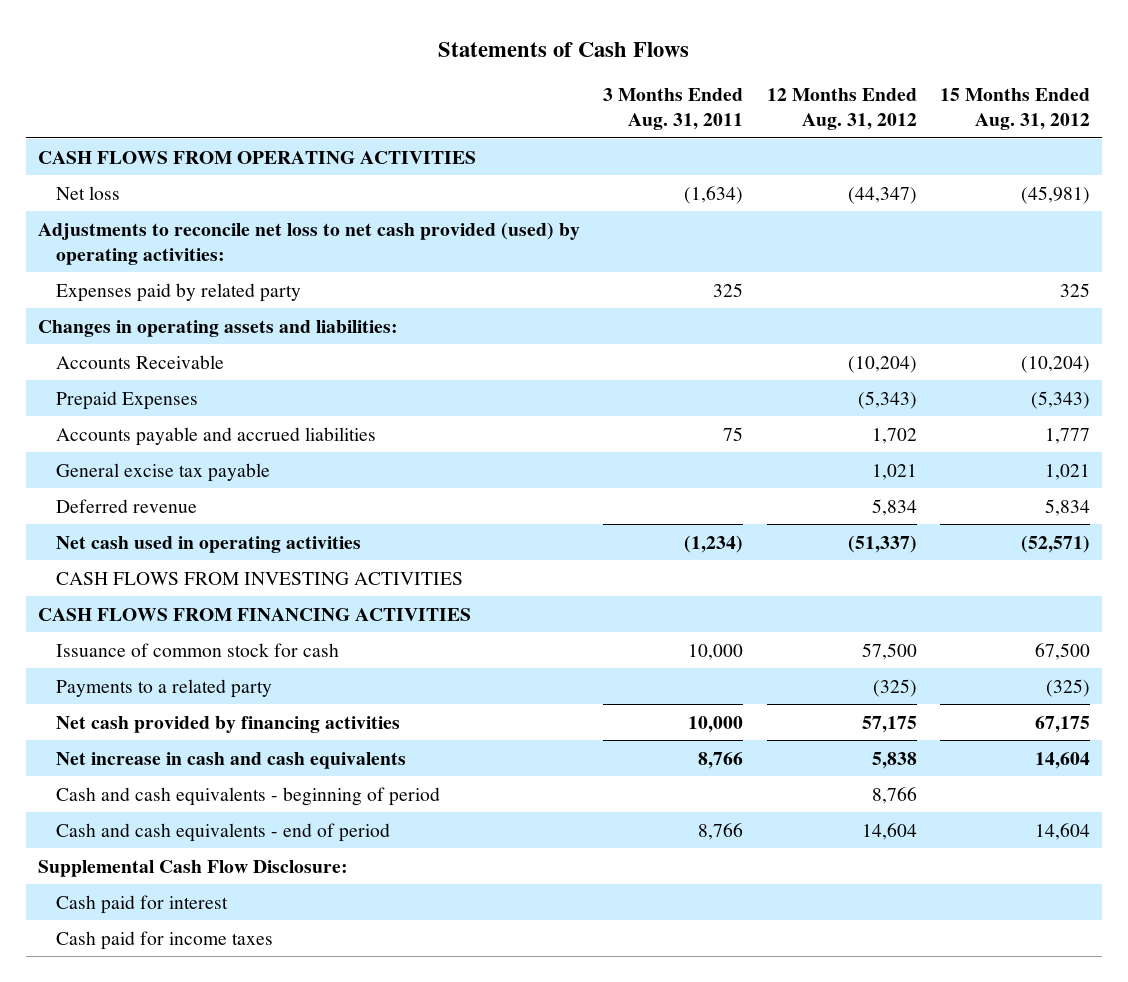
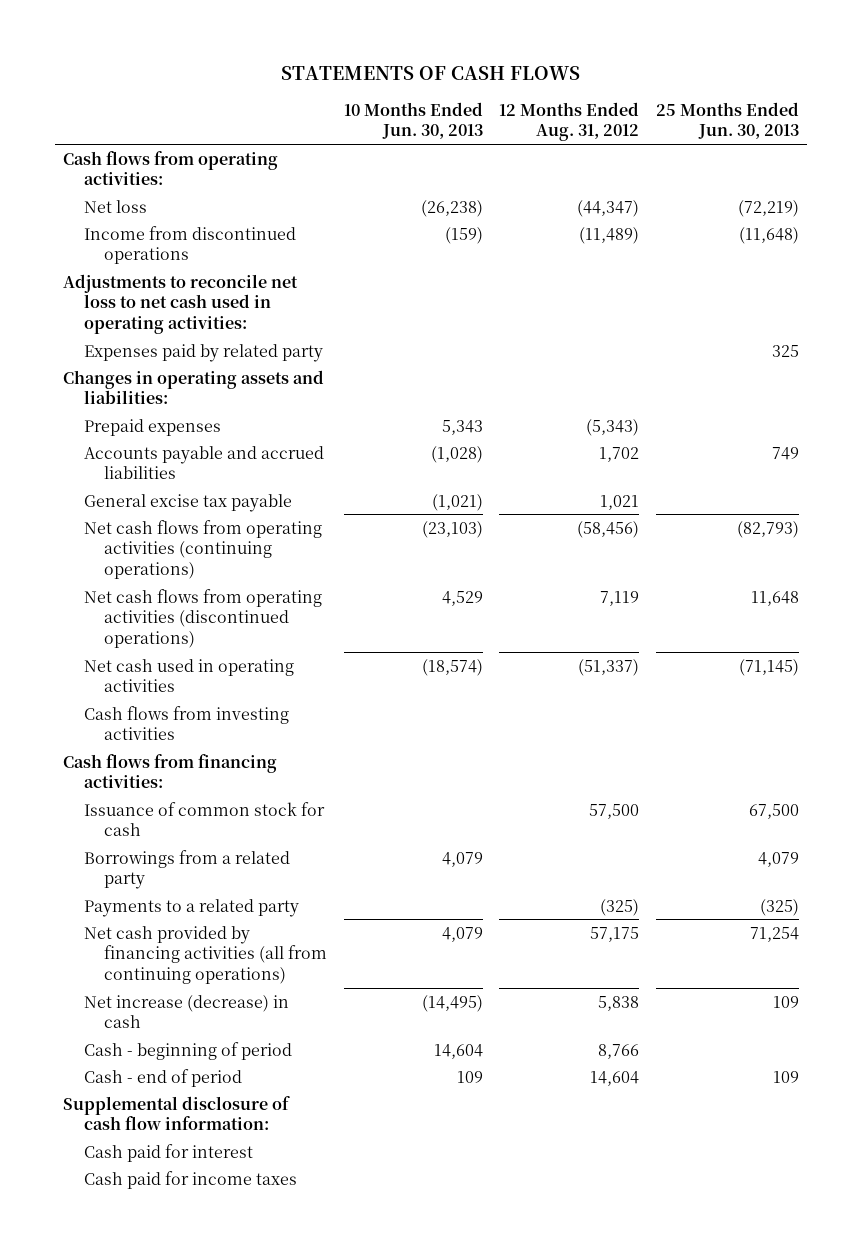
- Statements of Cash Flows
+ STATEMENTS OF CASH FLOWS
- | 3 Months Ended Aug. 31, 2011 | 12 Months Ended Aug. 31, 2012 | 15 Months Ended Aug. 31, 2012
+ | 10 Months Ended Jun. 30, 2013 | 12 Months Ended Aug. 31, 2012 | 25 Months Ended Jun. 30, 2013
- CASH FLOWS FROM OPERATING ACTIVITIES
+ Cash flows from operating activities:
- Adjustments to reconcile net loss to net cash provided (used) by operating activities:
+ Income from discontinued operations | (159) | (11,489) | (11,648)
+ Adjustments to reconcile net loss to net cash used in operating activities:
- Accounts Receivable | | (10,204) | (10,204)
- Prepaid Expenses | | (5,343) | (5,343)
+ Prepaid expenses | 5,343 | (5,343) |
- Deferred revenue | | 5,834 | 5,834
+ Net cash flows from operating activities (continuing operations) | (23,103) | (58,456) | (82,793)
+ Net cash flows from operating activities (discontinued operations) | 4,529 | 7,119 | 11,648
- CASH FLOWS FROM INVESTING ACTIVITIES
- CASH FLOWS FROM FINANCING ACTIVITIES
+ Cash flows from investing activities
+ Cash flows from financing activities:
+ Borrowings from a related party | 4,079 | | 4,079
- Net cash provided by financing activities | 10,000 | 57,175 | 67,175
- Net increase in cash and cash equivalents | 8,766 | 5,838 | 14,604
- Cash and cash equivalents - beginning of period | | 8,766 |
- Cash and cash equivalents - end of period | 8,766 | 14,604 | 14,604
- Supplemental Cash Flow Disclosure:
+ Net cash provided by financing activities (all from continuing operations) | 4,079 | 57,175 | 71,254
+ Net increase (decrease) in cash | (14,495) | 5,838 | 109
+ Cash - beginning of period | 14,604 | 8,766 |
+ Cash - end of period | 109 | 14,604 | 109
+ Supplemental disclosure of cash flow information:

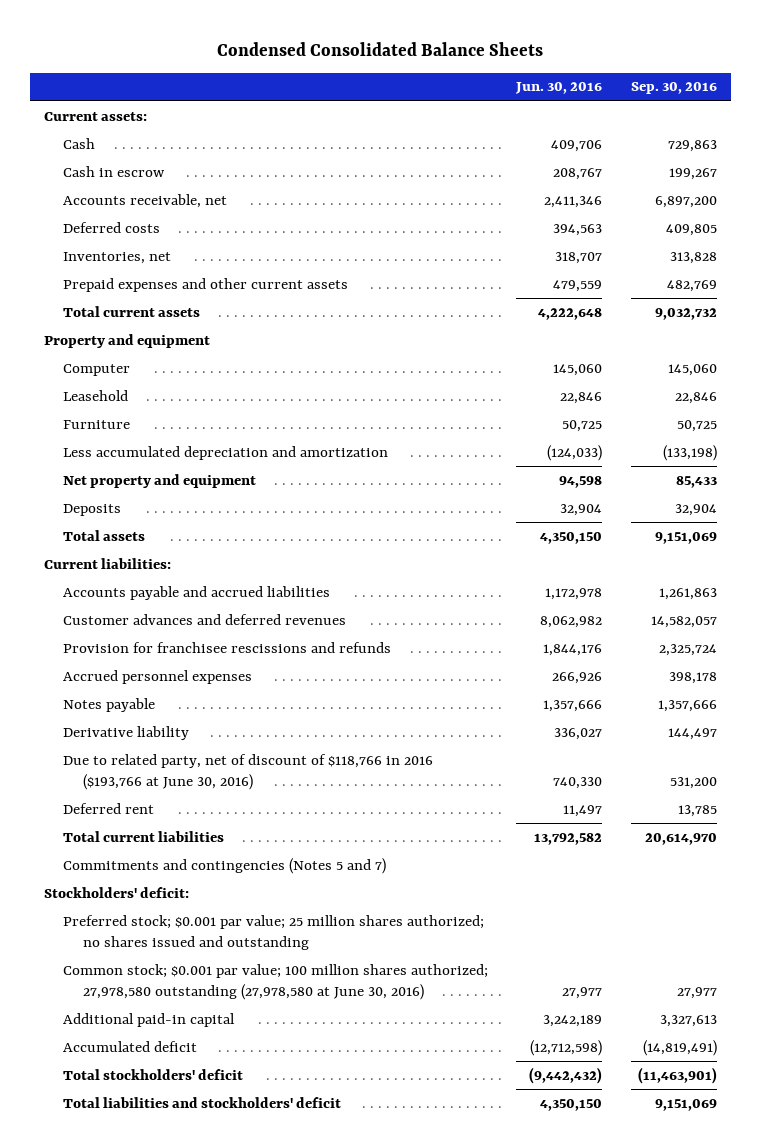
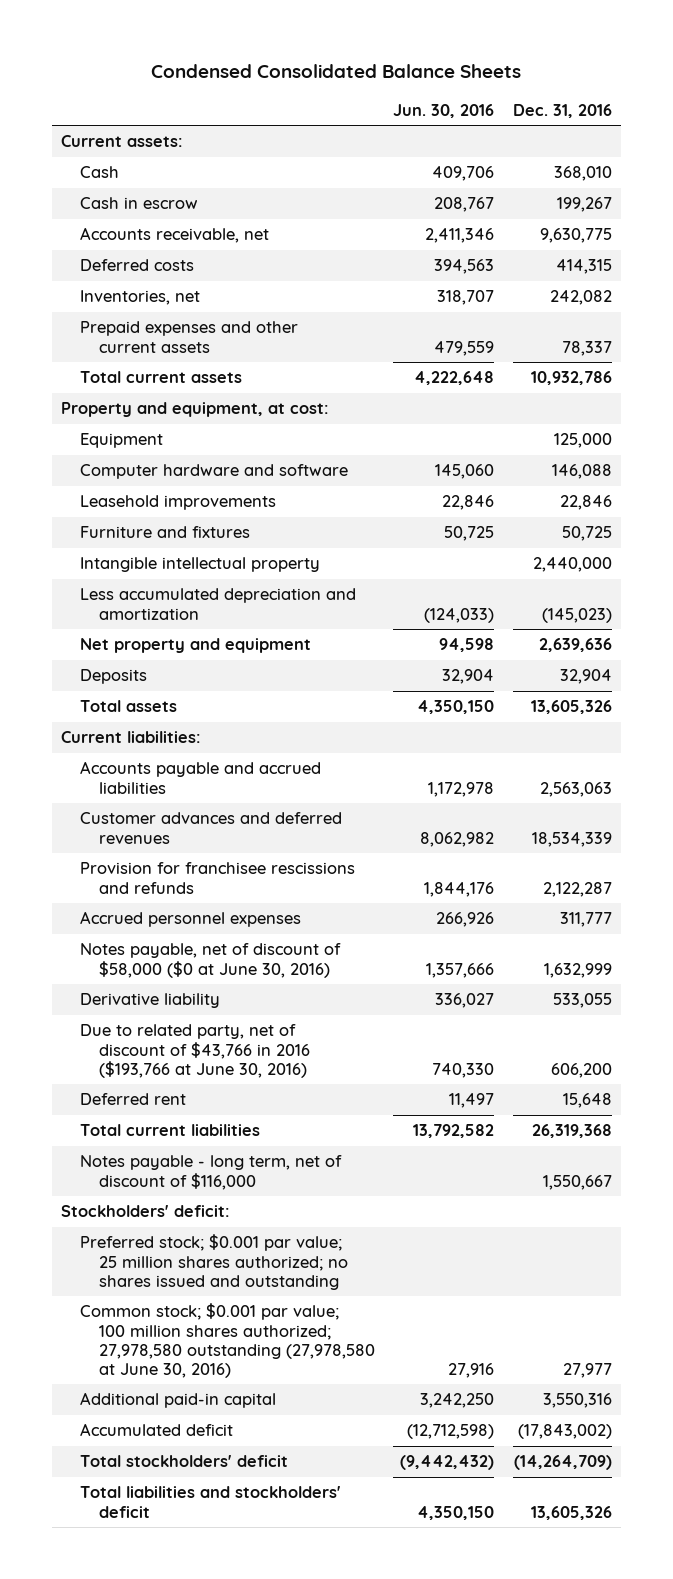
- | Jun. 30, 2016 | Sep. 30, 2016
+ | Jun. 30, 2016 | Dec. 31, 2016
- Property and equipment
- Computer | 145,060 | 145,060
- Leasehold | 22,846 | 22,846
- Furniture | 50,725 | 50,725
+ Property and equipment, at cost:
+ Equipment | | 125,000
+ Computer hardware and software | 145,060 | 146,088
+ Leasehold improvements | 22,846 | 22,846
+ Furniture and fixtures | 50,725 | 50,725
+ Intangible intellectual property | | 2,440,000
- Notes payable | 1,357,666 | 1,357,666
+ Notes payable, net of discount of $58,000 ($0 at June 30, 2016) | 1,357,666 | 1,632,999
- Due to related party, net of discount of $118,766 in 2016 ($193,766 at June 30, 2016) | 740,330 | 531,200
+ Due to related party, net of discount of $43,766 in 2016 ($193,766 at June 30, 2016) | 740,330 | 606,200
- Commitments and contingencies (Notes 5 and 7)
+ Notes payable - long term, net of discount of $116,000 | | 1,550,667
- Common stock; $0.001 par value; 100 million shares authorized; 27,978,580 outstanding (27,978,580 at June 30, 2016) | 27,977 | 27,977
- Additional paid-in capital | 3,242,189 | 3,327,613
+ Common stock; $0.001 par value; 100 million shares authorized; 27,978,580 outstanding (27,978,580 at June 30, 2016) | 27,916 | 27,977
+ Additional paid-in capital | 3,242,250 | 3,550,316

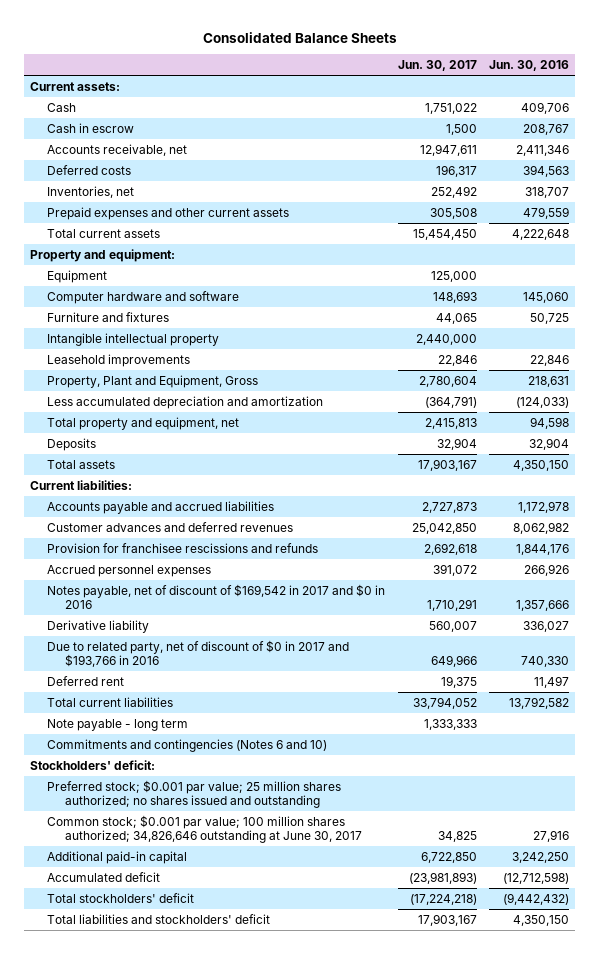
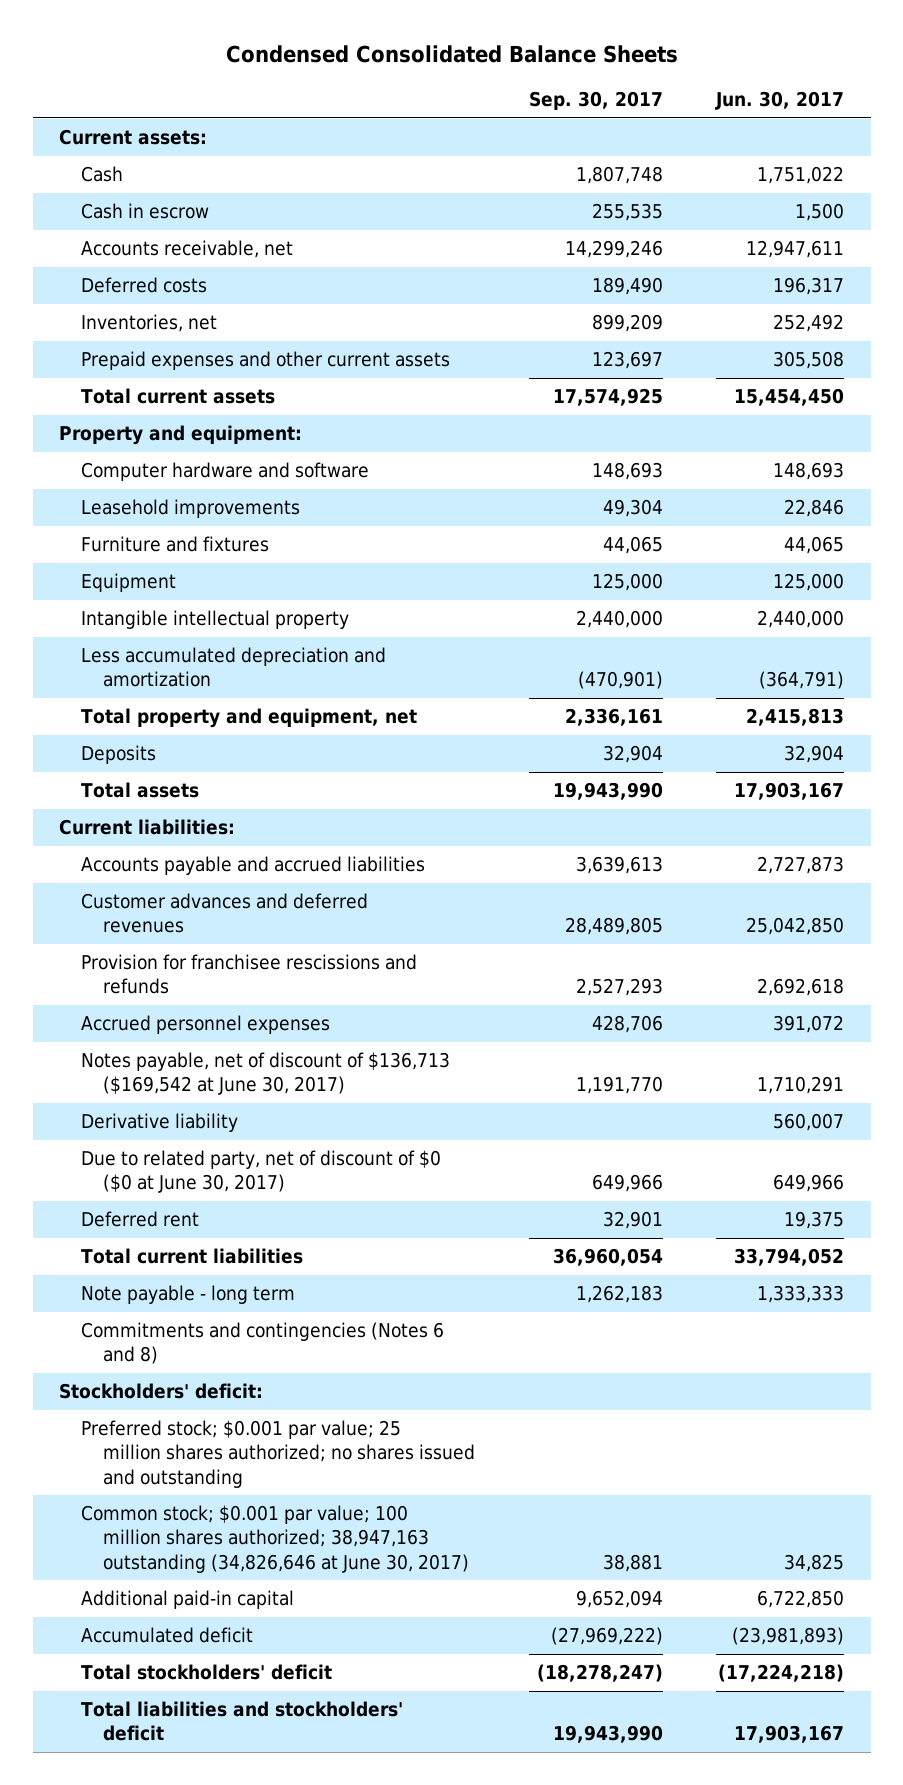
- Consolidated Balance Sheets
+ Condensed Consolidated Balance Sheets
- | Jun. 30, 2017 | Jun. 30, 2016
+ | Sep. 30, 2017 | Jun. 30, 2017
moved up: Leasehold improvements | 49,304 | 22,846
moved down: Equipment | 125,000 | 125,000
- Property, Plant and Equipment, Gross | 2,780,604 | 218,631
- Notes payable, net of discount of $169,542 in 2017 and $0 in 2016 | 1,710,291 | 1,357,666
+ Notes payable, net of discount of $136,713 ($169,542 at June 30, 2017) | 1,191,770 | 1,710,291
- Due to related party, net of discount of $0 in 2017 and $193,766 in 2016 | 649,966 | 740,330
+ Due to related party, net of discount of $0 ($0 at June 30, 2017) | 649,966 | 649,966
- Commitments and contingencies (Notes 6 and 10)
+ Commitments and contingencies (Notes 6 and 8)
- Common stock; $0.001 par value; 100 million shares authorized; 34,826,646 outstanding at June 30, 2017 | 34,825 | 27,916
+ Common stock; $0.001 par value; 100 million shares authorized; 38,947,163 outstanding (34,826,646 at June 30, 2017) | 38,881 | 34,825

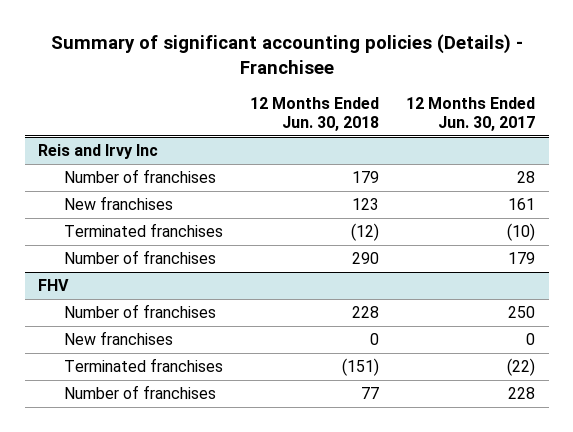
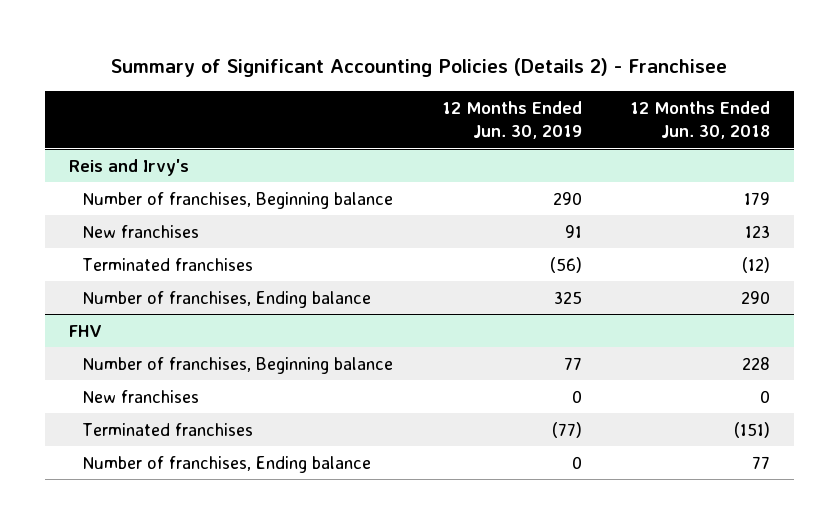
- Summary of significant accounting policies (Details) - Franchisee
+ Summary of Significant Accounting Policies (Details 2) - Franchisee
- | 12 Months Ended Jun. 30, 2018 | 12 Months Ended Jun. 30, 2017
+ | 12 Months Ended Jun. 30, 2019 | 12 Months Ended Jun. 30, 2018
- Reis and Irvy Inc
- Number of franchises | 179 | 28
+ Reis and Irvy's
+ Number of franchises, Beginning balance | 290 | 179
- Number of franchises | 290 | 179
+ Number of franchises, Ending balance | 325 | 290
@ FHV
- Number of franchises | 228 | 250
+ Number of franchises, Beginning balance | 77 | 228
- Number of franchises | 77 | 228
+ Number of franchises, Ending balance | 0 | 77

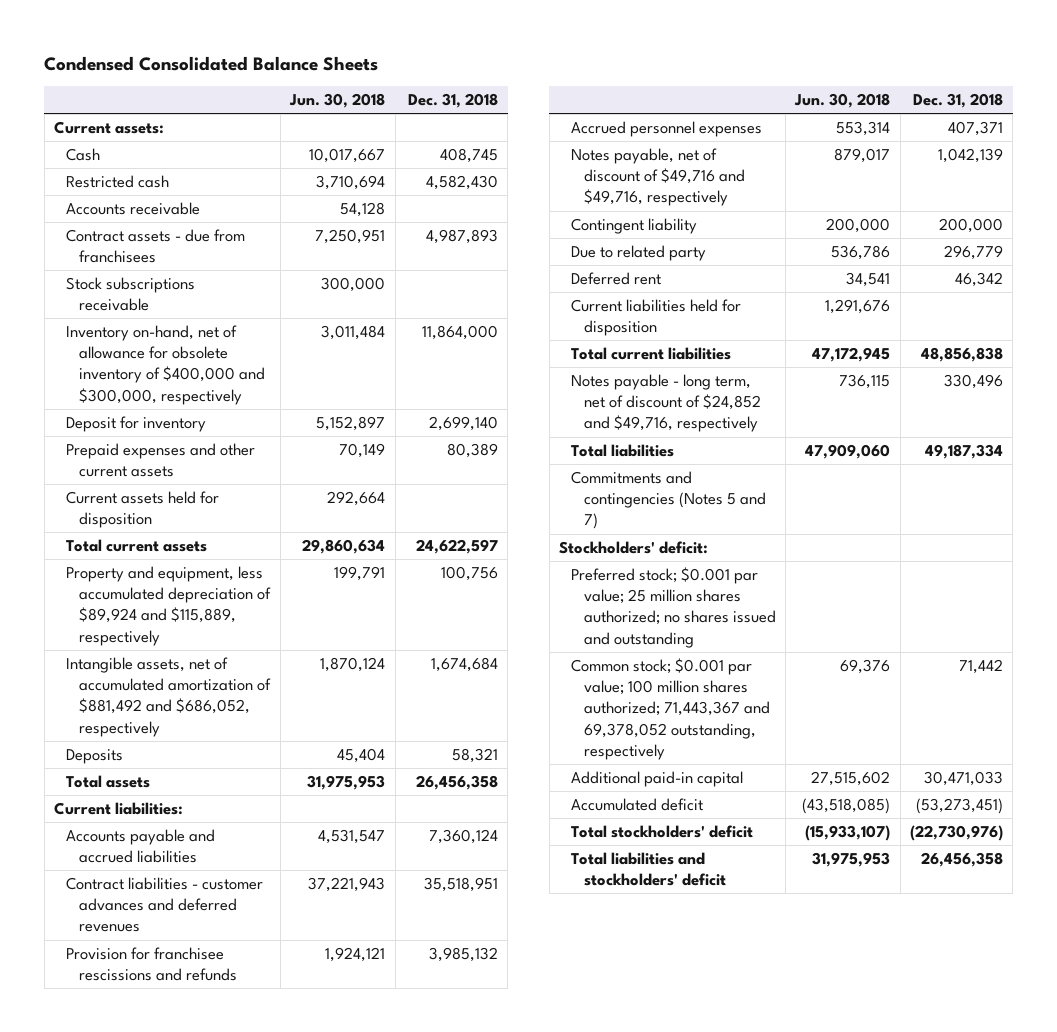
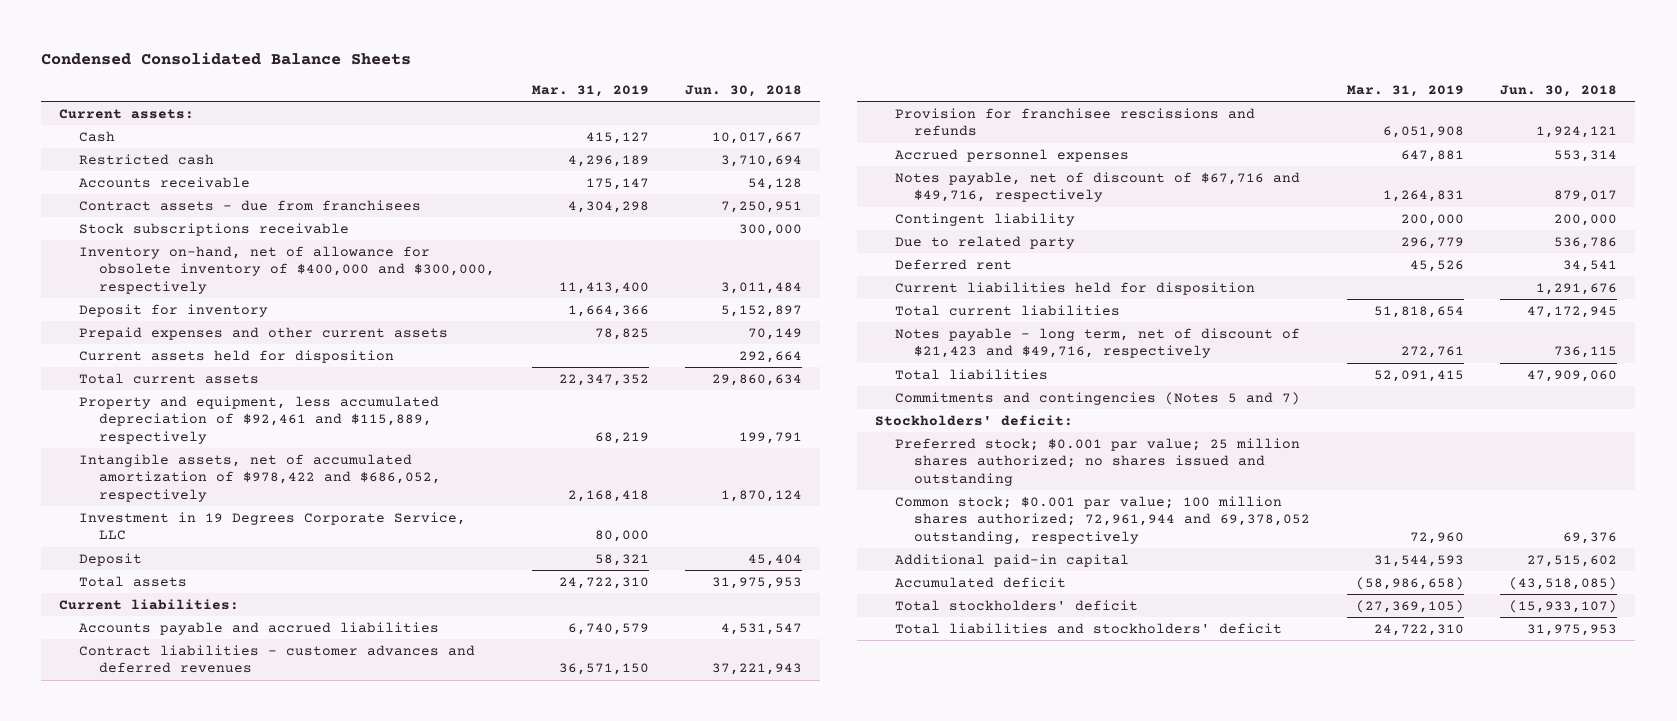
- | Jun. 30, 2018 | Dec. 31, 2018
+ | Mar. 31, 2019 | Jun. 30, 2018
- Property and equipment, less accumulated depreciation of $89,924 and $115,889, respectively | 199,791 | 100,756
- Intangible assets, net of accumulated amortization of $881,492 and $686,052, respectively | 1,870,124 | 1,674,684
- Deposits | 45,404 | 58,321
+ Property and equipment, less accumulated depreciation of $92,461 and $115,889, respectively | 68,219 | 199,791
+ Intangible assets, net of accumulated amortization of $978,422 and $686,052, respectively | 2,168,418 | 1,870,124
+ Investment in 19 Degrees Corporate Service, LLC | 80,000 |
+ Deposit | 58,321 | 45,404
- Notes payable, net of discount of $49,716 and $49,716, respectively | 879,017 | 1,042,139
+ Notes payable, net of discount of $67,716 and $49,716, respectively | 1,264,831 | 879,017
- Notes payable - long term, net of discount of $24,852 and $49,716, respectively | 736,115 | 330,496
+ Notes payable - long term, net of discount of $21,423 and $49,716, respectively | 272,761 | 736,115
- Common stock; $0.001 par value; 100 million shares authorized; 71,443,367 and 69,378,052 outstanding, respectively | 69,376 | 71,442
+ Common stock; $0.001 par value; 100 million shares authorized; 72,961,944 and 69,378,052 outstanding, respectively | 72,960 | 69,376

